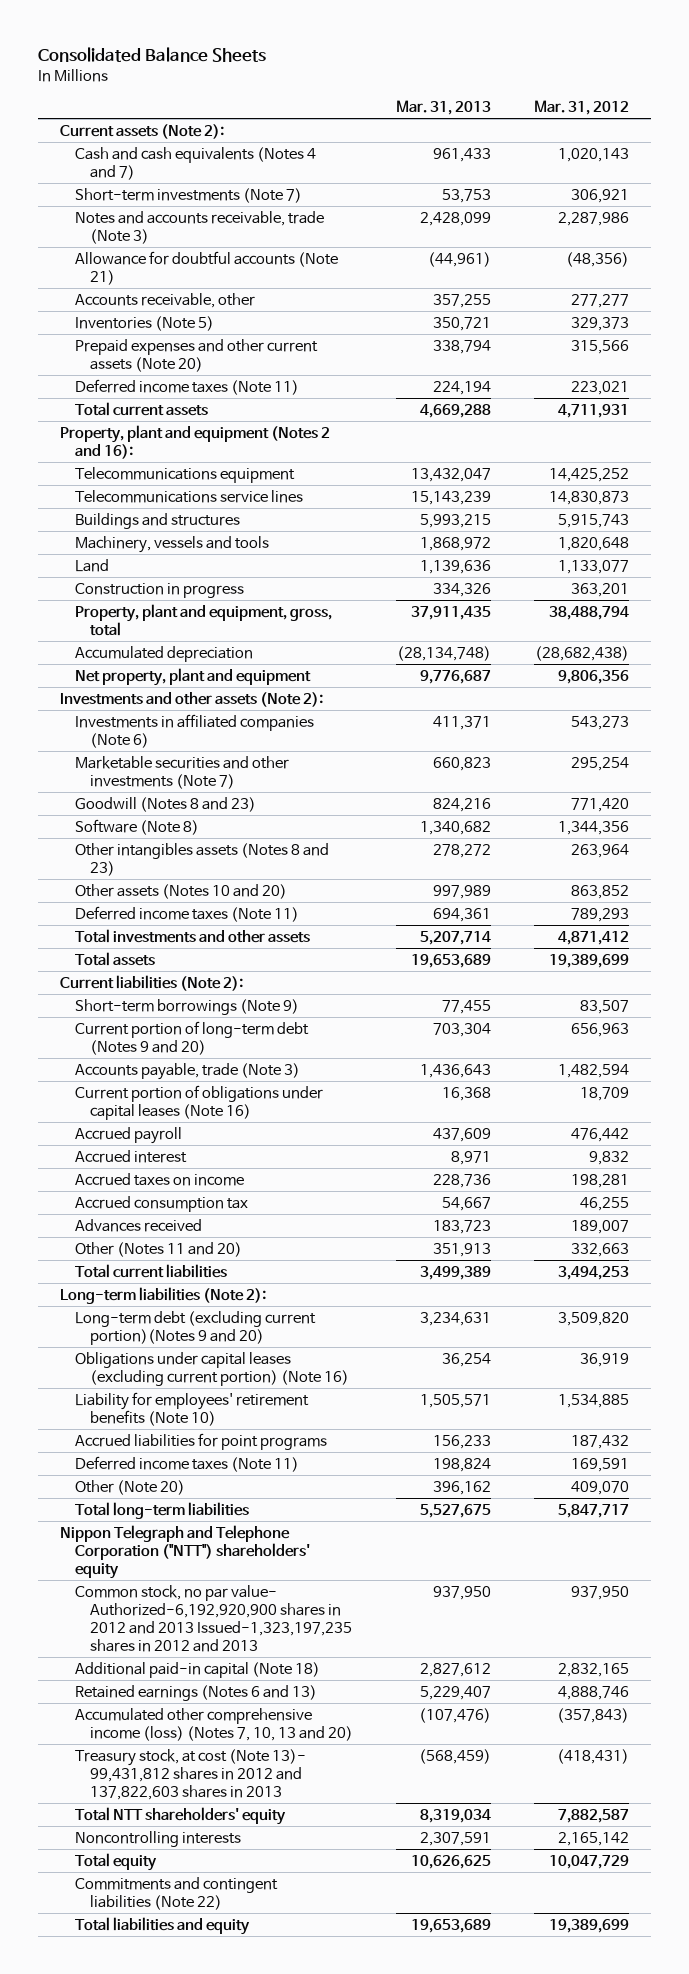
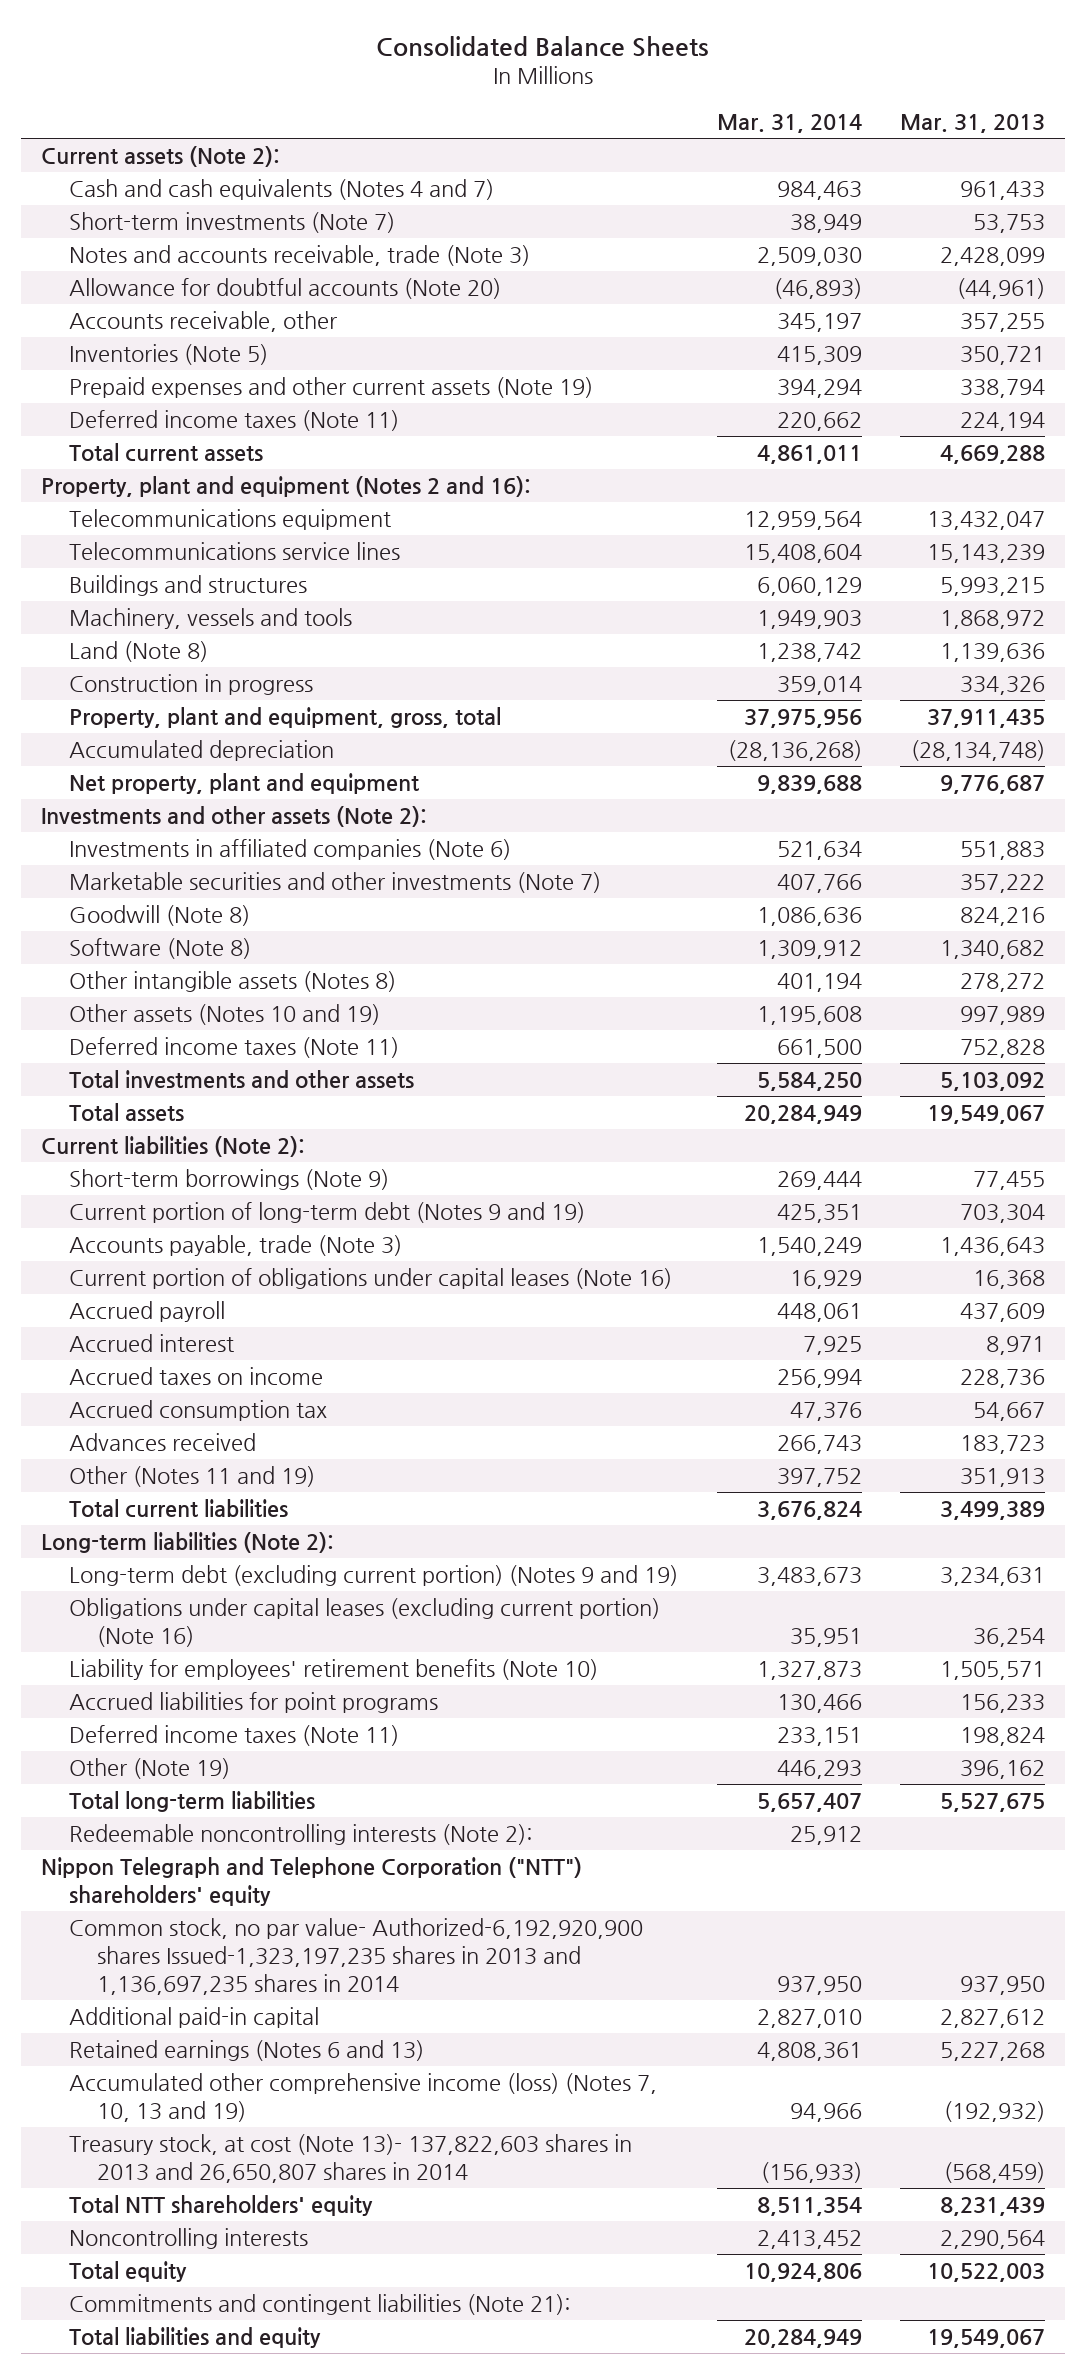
- | Mar. 31, 2013 | Mar. 31, 2012
+ | Mar. 31, 2014 | Mar. 31, 2013
- Allowance for doubtful accounts (Note 21) | (44,961) | (48,356)
+ Allowance for doubtful accounts (Note 20) | (46,893) | (44,961)
- Prepaid expenses and other current assets (Note 20) | 338,794 | 315,566
+ Prepaid expenses and other current assets (Note 19) | 394,294 | 338,794
- Land | 1,139,636 | 1,133,077
+ Land (Note 8) | 1,238,742 | 1,139,636
- Investments in affiliated companies (Note 6) | 411,371 | 543,273
- Marketable securities and other investments (Note 7) | 660,823 | 295,254
- Goodwill (Notes 8 and 23) | 824,216 | 771,420
+ Investments in affiliated companies (Note 6) | 521,634 | 551,883
+ Marketable securities and other investments (Note 7) | 407,766 | 357,222
+ Goodwill (Note 8) | 1,086,636 | 824,216
- Other intangibles assets (Notes 8 and 23) | 278,272 | 263,964
- Other assets (Notes 10 and 20) | 997,989 | 863,852
- Deferred income taxes (Note 11) | 694,361 | 789,293
- Total investments and other assets | 5,207,714 | 4,871,412
- Total assets | 19,653,689 | 19,389,699
+ Other intangible assets (Notes 8) | 401,194 | 278,272
+ Other assets (Notes 10 and 19) | 1,195,608 | 997,989
+ Deferred income taxes (Note 11) | 661,500 | 752,828
+ Total investments and other assets | 5,584,250 | 5,103,092
+ Total assets | 20,284,949 | 19,549,067
- Current portion of long-term debt (Notes 9 and 20) | 703,304 | 656,963
+ Current portion of long-term debt (Notes 9 and 19) | 425,351 | 703,304
- Other (Notes 11 and 20) | 351,913 | 332,663
+ Other (Notes 11 and 19) | 397,752 | 351,913
- Long-term debt (excluding current portion)(Notes 9 and 20) | 3,234,631 | 3,509,820
+ Long-term debt (excluding current portion) (Notes 9 and 19) | 3,483,673 | 3,234,631
- Other (Note 20) | 396,162 | 409,070
+ Other (Note 19) | 446,293 | 396,162
+ Redeemable noncontrolling interests (Note 2): | 25,912 |
- Common stock, no par value- Authorized-6,192,920,900 shares in 2012 and 2013 Issued-1,323,197,235 shares in 2012 and 2013 | 937,950 | 937,950
- Additional paid-in capital (Note 18) | 2,827,612 | 2,832,165
- Retained earnings (Notes 6 and 13) | 5,229,407 | 4,888,746
- Accumulated other comprehensive income (loss) (Notes 7, 10, 13 and 20) | (107,476) | (357,843)
- Treasury stock, at cost (Note 13)- 99,431,812 shares in 2012 and 137,822,603 shares in 2013 | (568,459) | (418,431)
- Total NTT shareholders' equity | 8,319,034 | 7,882,587
- Noncontrolling interests | 2,307,591 | 2,165,142
- Total equity | 10,626,625 | 10,047,729
- Commitments and contingent liabilities (Note 22)
- Total liabilities and equity | 19,653,689 | 19,389,699
+ Common stock, no par value- Authorized-6,192,920,900 shares Issued-1,323,197,235 shares in 2013 and 1,136,697,235 shares in 2014 | 937,950 | 937,950
+ Additional paid-in capital | 2,827,010 | 2,827,612
+ Retained earnings (Notes 6 and 13) | 4,808,361 | 5,227,268
+ Accumulated other comprehensive income (loss) (Notes 7, 10, 13 and 19) | 94,966 | (192,932)
+ Treasury stock, at cost (Note 13)- 137,822,603 shares in 2013 and 26,650,807 shares in 2014 | (156,933) | (568,459)
+ Total NTT shareholders' equity | 8,511,354 | 8,231,439
+ Noncontrolling interests | 2,413,452 | 2,290,564
+ Total equity | 10,924,806 | 10,522,003
+ Commitments and contingent liabilities (Note 21):
+ Total liabilities and equity | 20,284,949 | 19,549,067

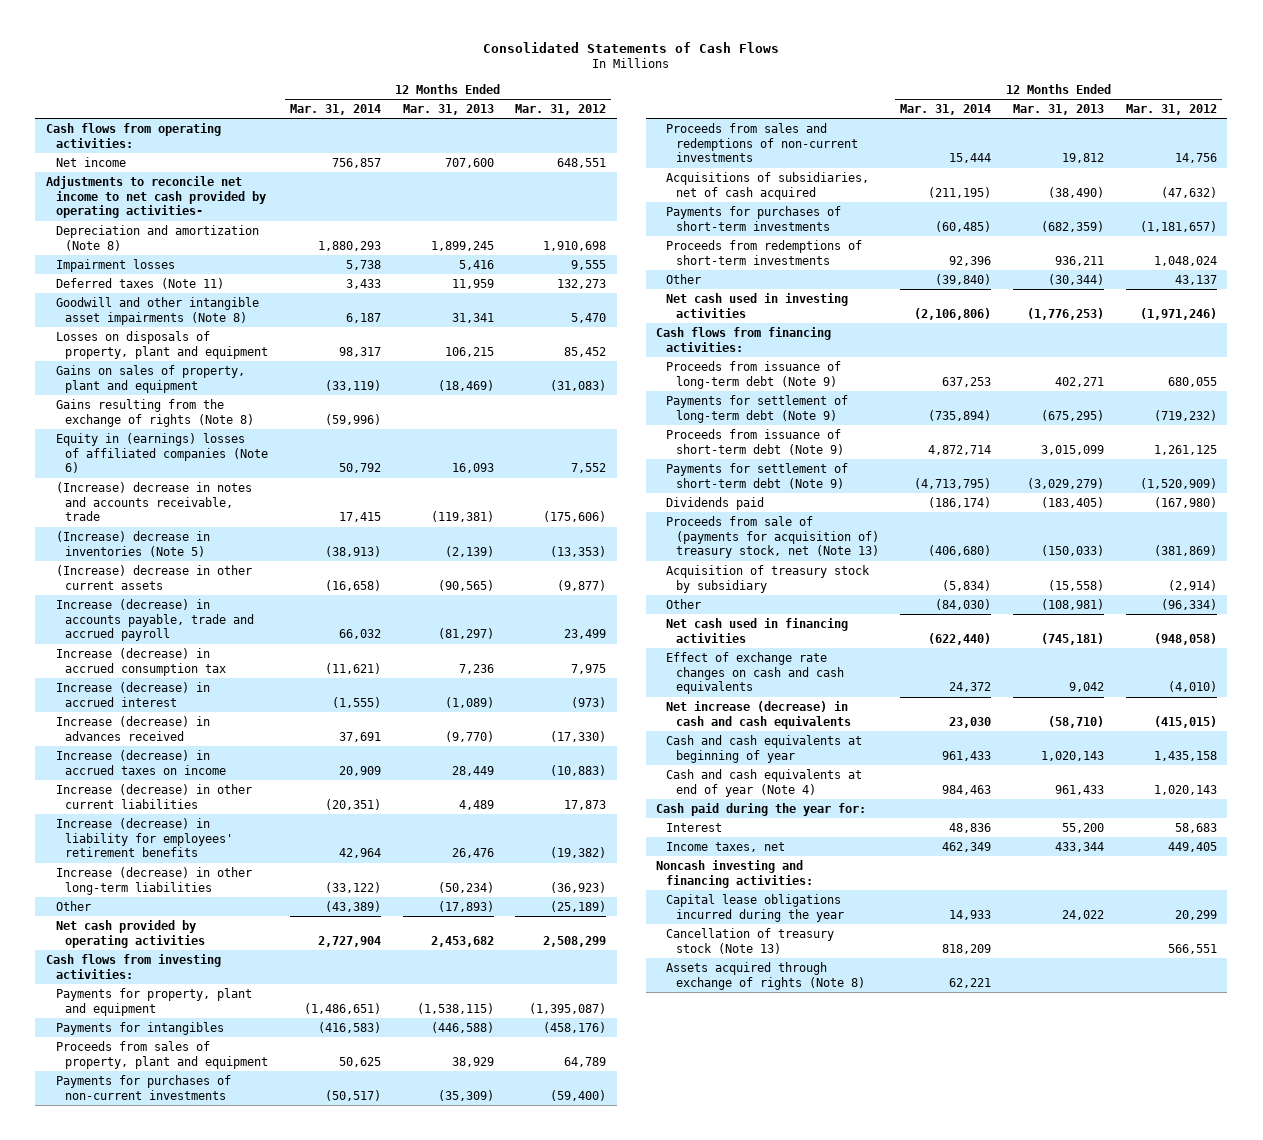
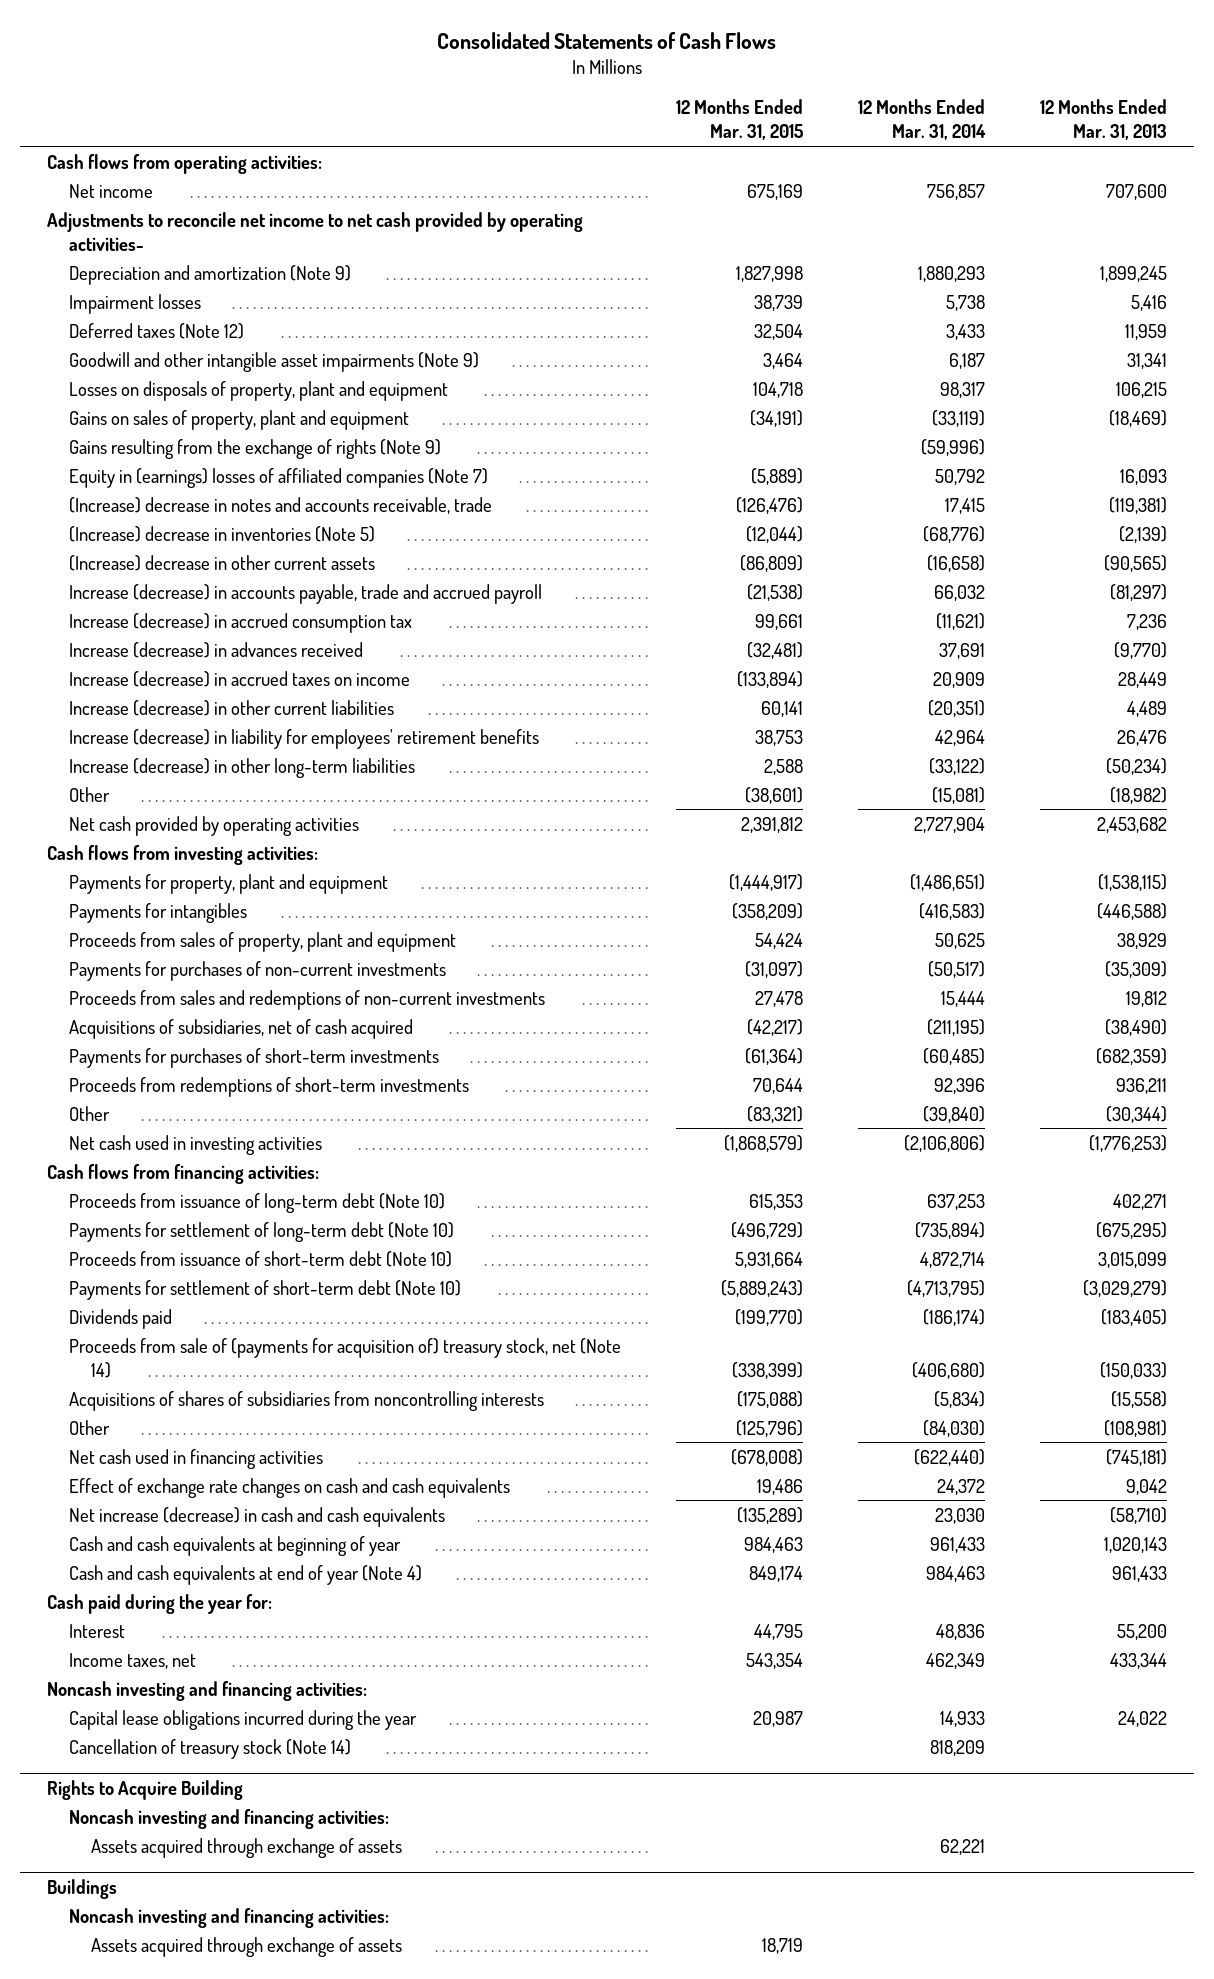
- | 12 Months Ended Mar. 31, 2014 | 12 Months Ended Mar. 31, 2013 | 12 Months Ended Mar. 31, 2012
+ | 12 Months Ended Mar. 31, 2015 | 12 Months Ended Mar. 31, 2014 | 12 Months Ended Mar. 31, 2013
- Depreciation and amortization (Note 8) | 1,880,293 | 1,899,245 | 1,910,698
+ Depreciation and amortization (Note 9) | 1,827,998 | 1,880,293 | 1,899,245
- Deferred taxes (Note 11) | 3,433 | 11,959 | 132,273
- Goodwill and other intangible asset impairments (Note 8) | 6,187 | 31,341 | 5,470
+ Deferred taxes (Note 12) | 32,504 | 3,433 | 11,959
+ Goodwill and other intangible asset impairments (Note 9) | 3,464 | 6,187 | 31,341
- Gains resulting from the exchange of rights (Note 8) | (59,996) | |
- Equity in (earnings) losses of affiliated companies (Note 6) | 50,792 | 16,093 | 7,552
+ Gains resulting from the exchange of rights (Note 9) | | (59,996) |
+ Equity in (earnings) losses of affiliated companies (Note 7) | (5,889) | 50,792 | 16,093
- (Increase) decrease in inventories (Note 5) | (38,913) | (2,139) | (13,353)
+ (Increase) decrease in inventories (Note 5) | (12,044) | (68,776) | (2,139)
- Increase (decrease) in accrued interest | (1,555) | (1,089) | (973)
- Other | (43,389) | (17,893) | (25,189)
+ Other | (38,601) | (15,081) | (18,982)
- Proceeds from issuance of long-term debt (Note 9) | 637,253 | 402,271 | 680,055
- Payments for settlement of long-term debt (Note 9) | (735,894) | (675,295) | (719,232)
- Proceeds from issuance of short-term debt (Note 9) | 4,872,714 | 3,015,099 | 1,261,125
- Payments for settlement of short-term debt (Note 9) | (4,713,795) | (3,029,279) | (1,520,909)
+ Proceeds from issuance of long-term debt (Note 10) | 615,353 | 637,253 | 402,271
+ Payments for settlement of long-term debt (Note 10) | (496,729) | (735,894) | (675,295)
+ Proceeds from issuance of short-term debt (Note 10) | 5,931,664 | 4,872,714 | 3,015,099
+ Payments for settlement of short-term debt (Note 10) | (5,889,243) | (4,713,795) | (3,029,279)
- Proceeds from sale of (payments for acquisition of) treasury stock, net (Note 13) | (406,680) | (150,033) | (381,869)
- Acquisition of treasury stock by subsidiary | (5,834) | (15,558) | (2,914)
+ Proceeds from sale of (payments for acquisition of) treasury stock, net (Note 14) | (338,399) | (406,680) | (150,033)
+ Acquisitions of shares of subsidiaries from noncontrolling interests | (175,088) | (5,834) | (15,558)
- Cancellation of treasury stock (Note 13) | 818,209 | | 566,551
- Assets acquired through exchange of rights (Note 8) | 62,221 | |
+ Cancellation of treasury stock (Note 14) | | 818,209 |
+ Rights to Acquire Building
+ Noncash investing and financing activities:
+ Assets acquired through exchange of assets | | 62,221 |
+ Buildings
+ Noncash investing and financing activities:
+ Assets acquired through exchange of assets | 18,719 | |

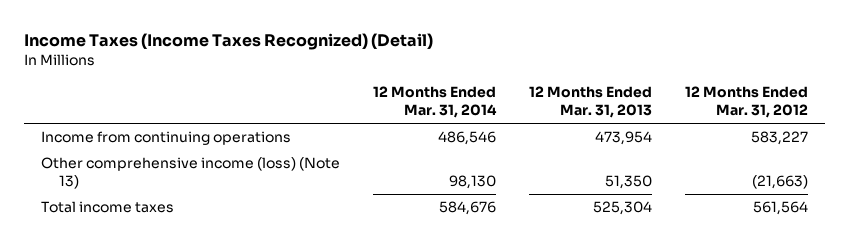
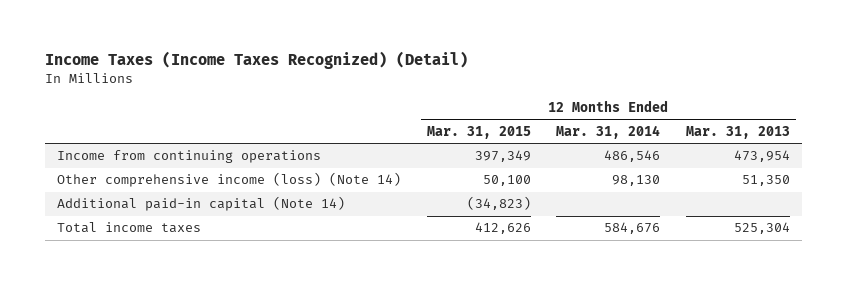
- | 12 Months Ended Mar. 31, 2014 | 12 Months Ended Mar. 31, 2013 | 12 Months Ended Mar. 31, 2012
+ | 12 Months Ended Mar. 31, 2015 | 12 Months Ended Mar. 31, 2014 | 12 Months Ended Mar. 31, 2013
- Other comprehensive income (loss) (Note 13) | 98,130 | 51,350 | (21,663)
+ Other comprehensive income (loss) (Note 14) | 50,100 | 98,130 | 51,350
+ Additional paid-in capital (Note 14) | (34,823) | |

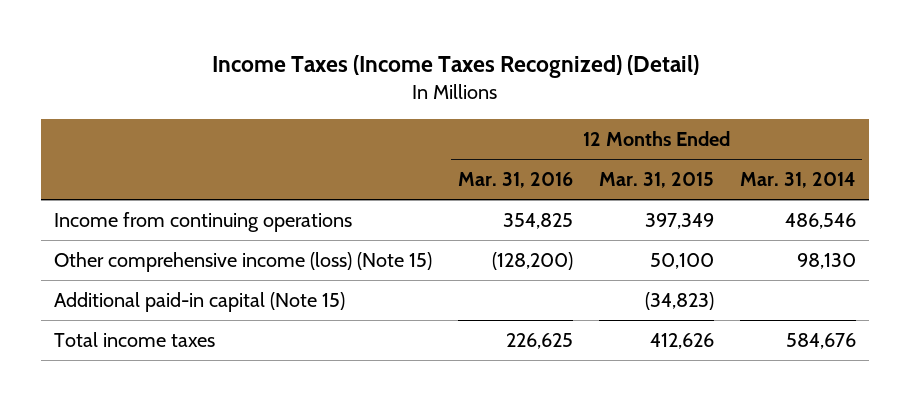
- | 12 Months Ended Mar. 31, 2015 | 12 Months Ended Mar. 31, 2014 | 12 Months Ended Mar. 31, 2013
+ | 12 Months Ended Mar. 31, 2016 | 12 Months Ended Mar. 31, 2015 | 12 Months Ended Mar. 31, 2014
- Other comprehensive income (loss) (Note 14) | 50,100 | 98,130 | 51,350
- Additional paid-in capital (Note 14) | (34,823) | |
+ Other comprehensive income (loss) (Note 15) | (128,200) | 50,100 | 98,130
+ Additional paid-in capital (Note 15) | | (34,823) |

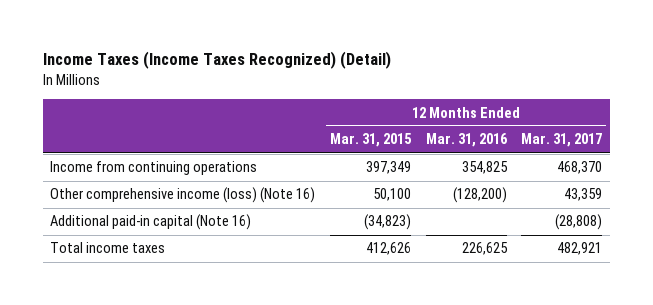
- | 12 Months Ended Mar. 31, 2016 | 12 Months Ended Mar. 31, 2015 | 12 Months Ended Mar. 31, 2014
+ | 12 Months Ended Mar. 31, 2015 | 12 Months Ended Mar. 31, 2016 | 12 Months Ended Mar. 31, 2017
- Other comprehensive income (loss) (Note 15) | (128,200) | 50,100 | 98,130
- Additional paid-in capital (Note 15) | | (34,823) |
+ Other comprehensive income (loss) (Note 16) | 50,100 | (128,200) | 43,359
+ Additional paid-in capital (Note 16) | (34,823) | | (28,808)

